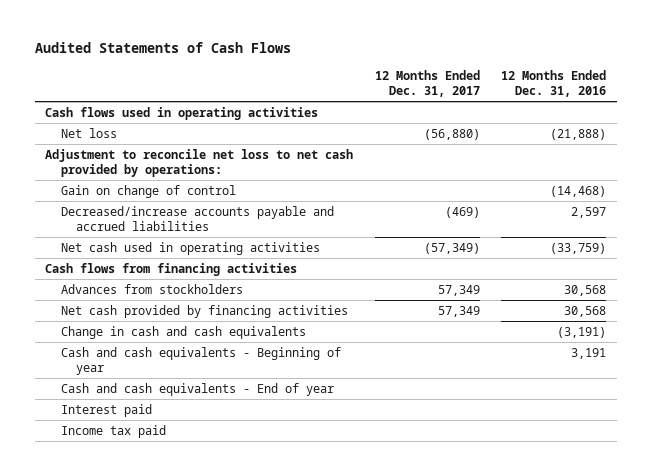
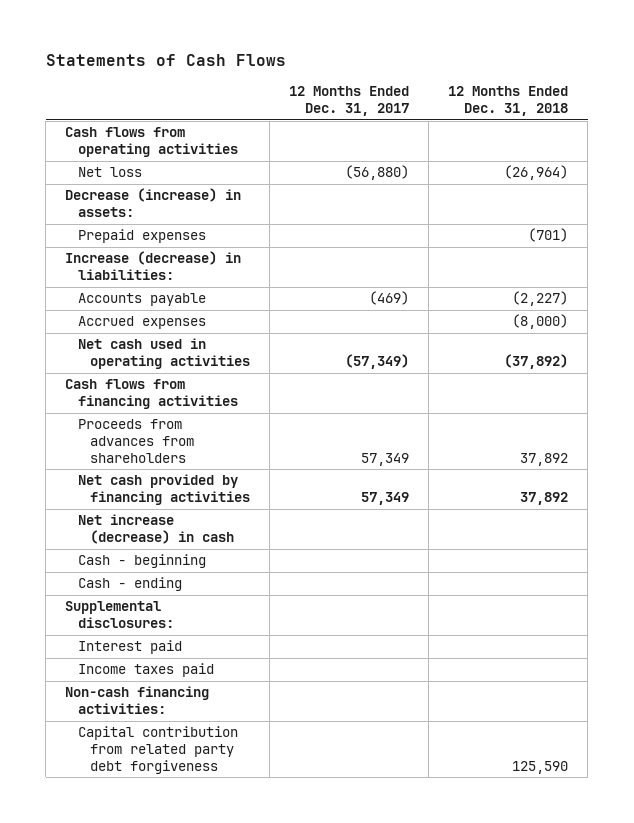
- Audited Statements of Cash Flows
+ Statements of Cash Flows
- | 12 Months Ended Dec. 31, 2017 | 12 Months Ended Dec. 31, 2016
+ | 12 Months Ended Dec. 31, 2017 | 12 Months Ended Dec. 31, 2018
- Cash flows used in operating activities
+ Cash flows from operating activities
- Adjustment to reconcile net loss to net cash provided by operations:
- Gain on change of control | | (14,468)
- Decreased/increase accounts payable and accrued liabilities | (469) | 2,597
+ Decrease (increase) in assets:
+ Prepaid expenses | | (701)
+ Increase (decrease) in liabilities:
+ Accounts payable | (469) | (2,227)
+ Accrued expenses | | (8,000)
- Advances from stockholders | 57,349 | 30,568
+ Proceeds from advances from shareholders | 57,349 | 37,892
- Change in cash and cash equivalents | | (3,191)
- Cash and cash equivalents - Beginning of year | | 3,191
- Cash and cash equivalents - End of year
+ Net increase (decrease) in cash
+ Cash - beginning
+ Cash - ending
+ Supplemental disclosures:
- Income tax paid
+ Income taxes paid
+ Non-cash financing activities:
+ Capital contribution from related party debt forgiveness | | 125,590

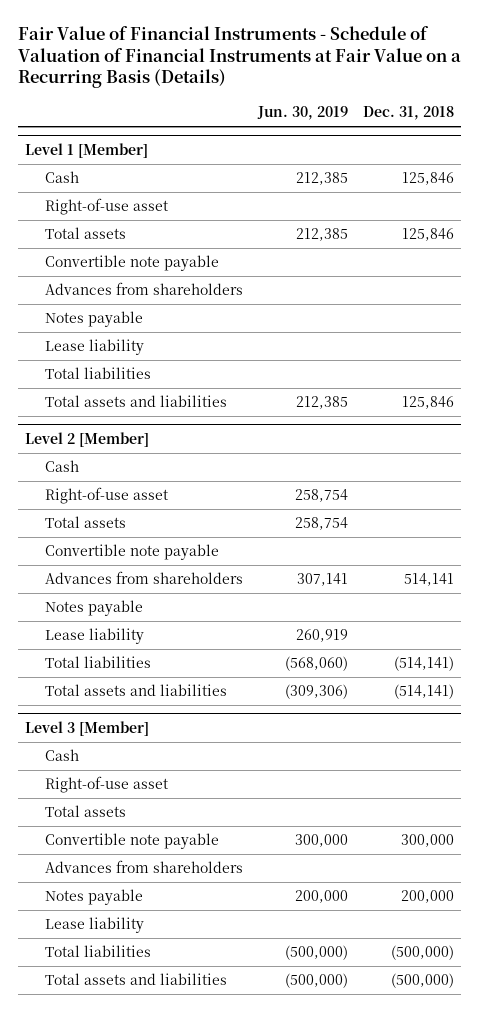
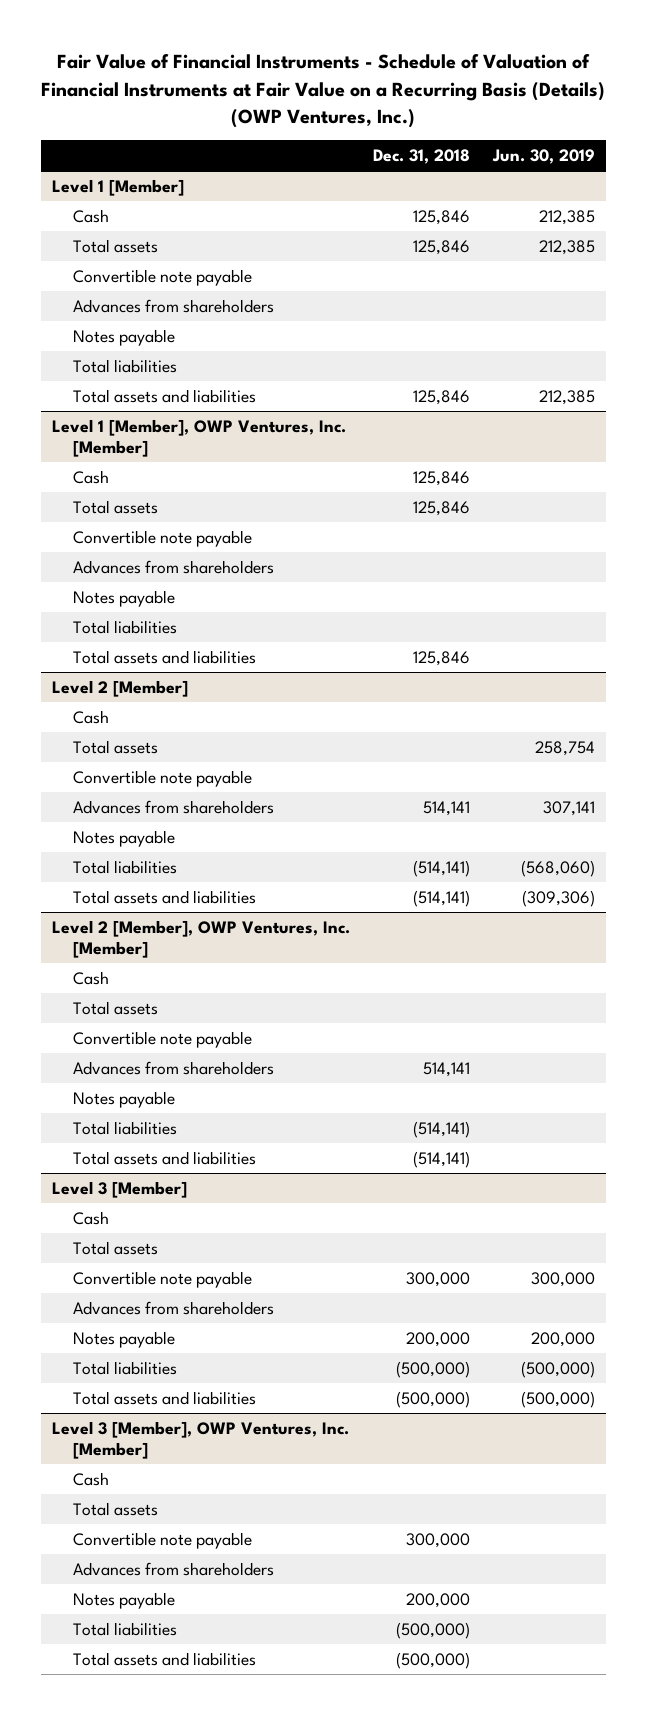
- Fair Value of Financial Instruments - Schedule of Valuation of Financial Instruments at Fair Value on a Recurring Basis (Details)
+ Fair Value of Financial Instruments - Schedule of Valuation of Financial Instruments at Fair Value on a Recurring Basis (Details) (OWP Ventures, Inc.)
- | Jun. 30, 2019 | Dec. 31, 2018
+ | Dec. 31, 2018 | Jun. 30, 2019
@ Level 1 [Member]
- Right-of-use asset
- Lease liability
+ Level 1 [Member], OWP Ventures, Inc. [Member]
+ Cash | 125,846 |
+ Total assets | 125,846 |
+ Convertible note payable
+ Advances from shareholders
+ Notes payable
+ Total liabilities
+ Total assets and liabilities | 125,846 |
@ Level 2 [Member]
- Right-of-use asset | 258,754 |
- Lease liability | 260,919 |
+ Level 2 [Member], OWP Ventures, Inc. [Member]
+ Cash
+ Total assets
+ Convertible note payable
+ Advances from shareholders | 514,141 |
+ Notes payable
+ Total liabilities | (514,141) |
+ Total assets and liabilities | (514,141) |
@ Level 3 [Member]
- Right-of-use asset
- Lease liability
+ Level 3 [Member], OWP Ventures, Inc. [Member]
+ Cash
+ Total assets
+ Convertible note payable | 300,000 |
+ Advances from shareholders
+ Notes payable | 200,000 |
+ Total liabilities | (500,000) |
+ Total assets and liabilities | (500,000) |

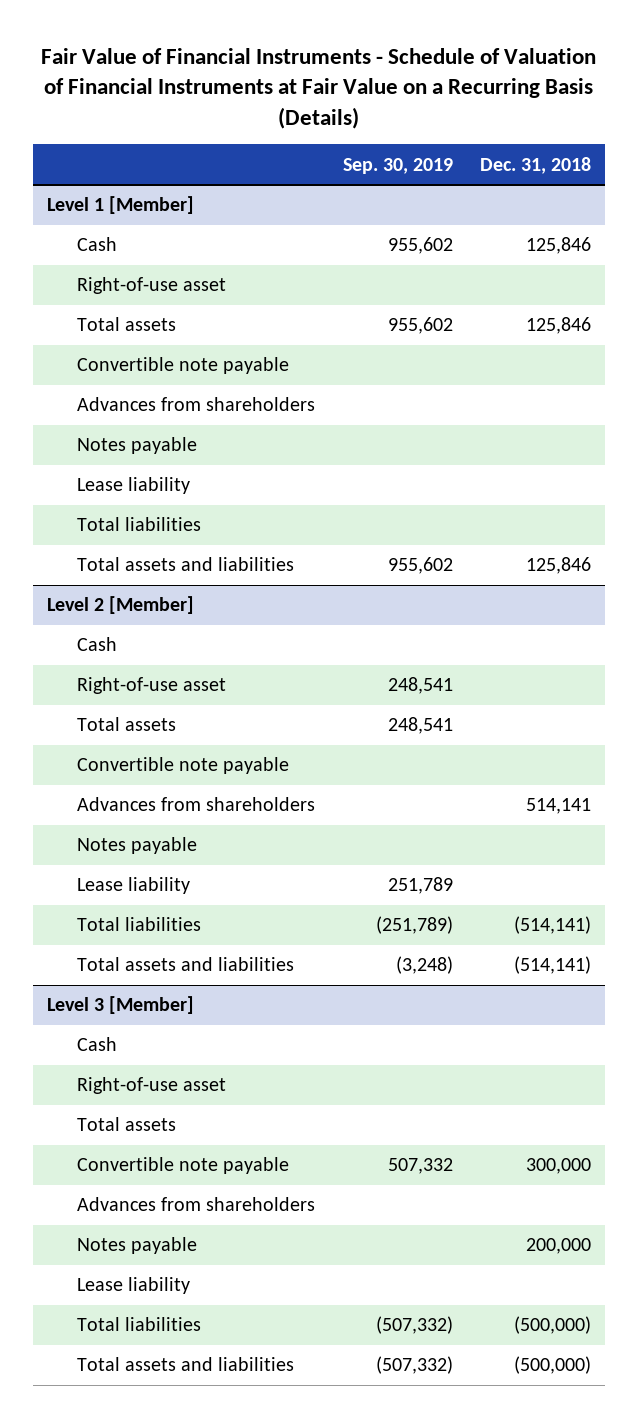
- Fair Value of Financial Instruments - Schedule of Valuation of Financial Instruments at Fair Value on a Recurring Basis (Details) (OWP Ventures, Inc.)
+ Fair Value of Financial Instruments - Schedule of Valuation of Financial Instruments at Fair Value on a Recurring Basis (Details)
- | Dec. 31, 2018 | Jun. 30, 2019
+ | Sep. 30, 2019 | Dec. 31, 2018
@ Level 1 [Member]
- Total assets | 125,846 | 212,385
- Convertible note payable
- Advances from shareholders
- Notes payable
- Total liabilities
- Total assets and liabilities | 125,846 | 212,385
- Level 1 [Member], OWP Ventures, Inc. [Member]
- Cash | 125,846 |
@ Level 1 [Member]
+ Right-of-use asset
+ Lease liability
@ Level 2 [Member]
- Total assets | | 258,754
- Convertible note payable
- Advances from shareholders | 514,141 | 307,141
- Notes payable
- Total liabilities | (514,141) | (568,060)
- Total assets and liabilities | (514,141) | (309,306)
- Level 2 [Member], OWP Ventures, Inc. [Member]
- Cash
@ Level 2 [Member]
+ Right-of-use asset | 248,541 |
+ Lease liability | 251,789 |
@ Level 3 [Member]
- Total assets
- Convertible note payable | 300,000 | 300,000
- Advances from shareholders
- Notes payable | 200,000 | 200,000
- Total liabilities | (500,000) | (500,000)
- Total assets and liabilities | (500,000) | (500,000)
- Level 3 [Member], OWP Ventures, Inc. [Member]
- Cash
@ Level 3 [Member]
+ Right-of-use asset
+ Lease liability

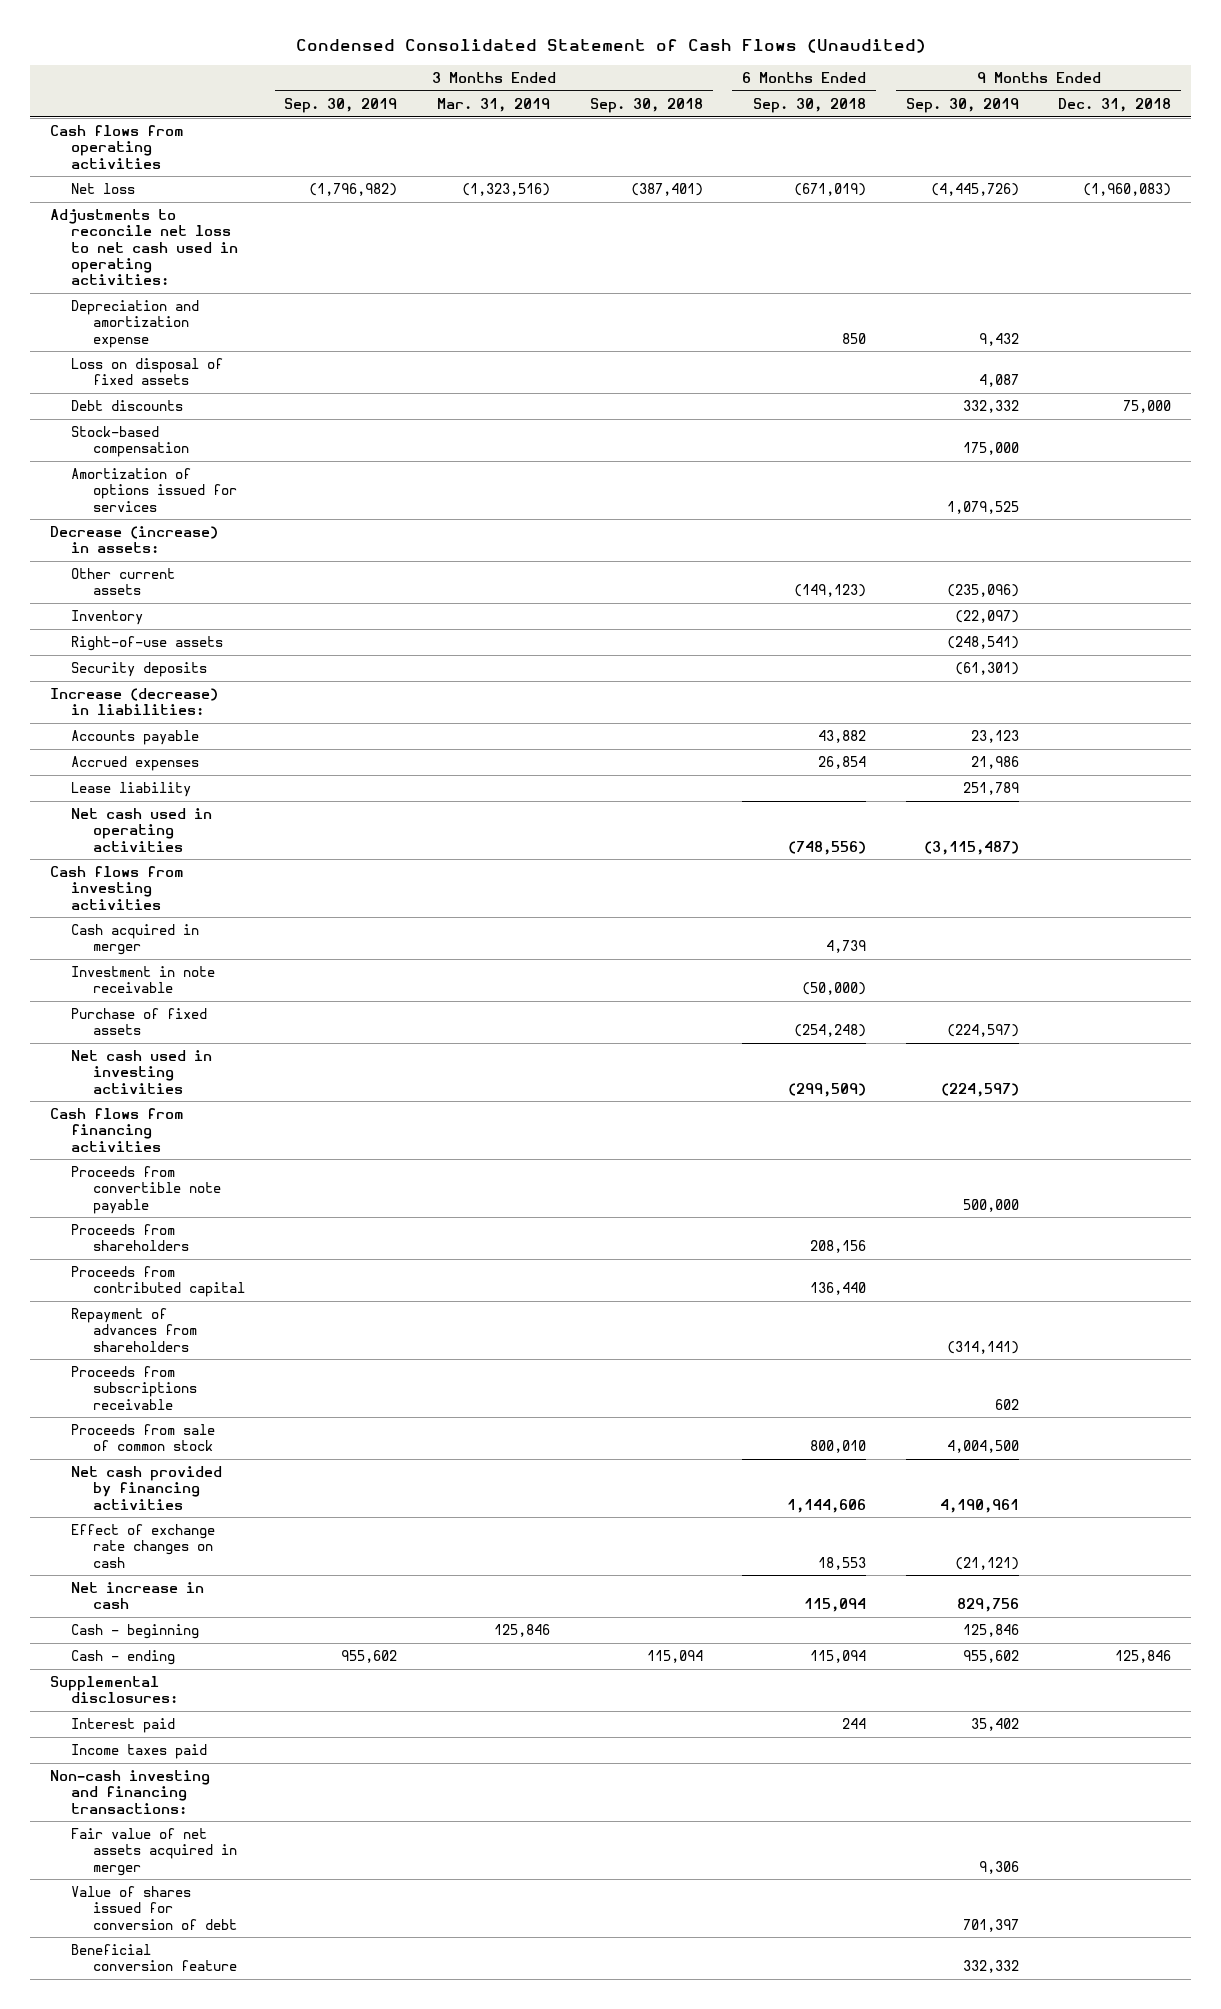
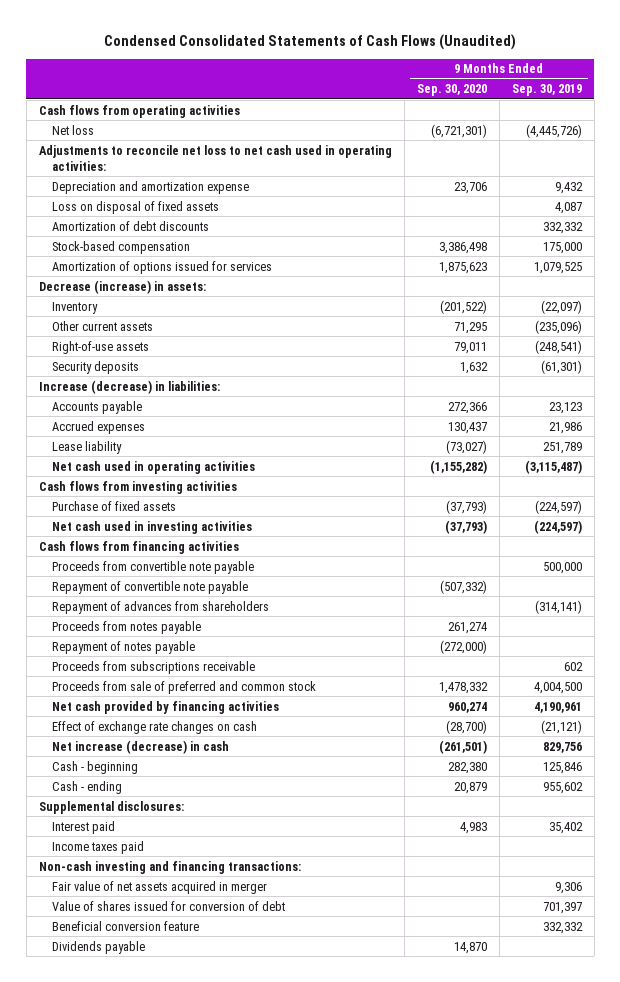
- Condensed Consolidated Statement of Cash Flows (Unaudited)
+ Condensed Consolidated Statements of Cash Flows (Unaudited)
- | 3 Months Ended Sep. 30, 2019 | 3 Months Ended Mar. 31, 2019 | 3 Months Ended Sep. 30, 2018 | 6 Months Ended Sep. 30, 2018 | 9 Months Ended Sep. 30, 2019 | 9 Months Ended Dec. 31, 2018
+ | 9 Months Ended Sep. 30, 2020 | 9 Months Ended Sep. 30, 2019
- Debt discounts | | | | | 332,332 | 75,000
+ Amortization of debt discounts | | 332,332
moved down: Other current assets | 71,295 | (235,096)
- Cash acquired in merger | | | | 4,739 | |
- Investment in note receivable | | | | (50,000) | |
- Proceeds from shareholders | | | | 208,156 | |
- Proceeds from contributed capital | | | | 136,440 | |
+ Repayment of convertible note payable | (507,332) |
+ Proceeds from notes payable | 261,274 |
+ Repayment of notes payable | (272,000) |
- Proceeds from sale of common stock | | | | 800,010 | 4,004,500 |
+ Proceeds from sale of preferred and common stock | 1,478,332 | 4,004,500
- Net increase in cash | | | | 115,094 | 829,756 |
+ Net increase (decrease) in cash | (261,501) | 829,756
+ Dividends payable | 14,870 |

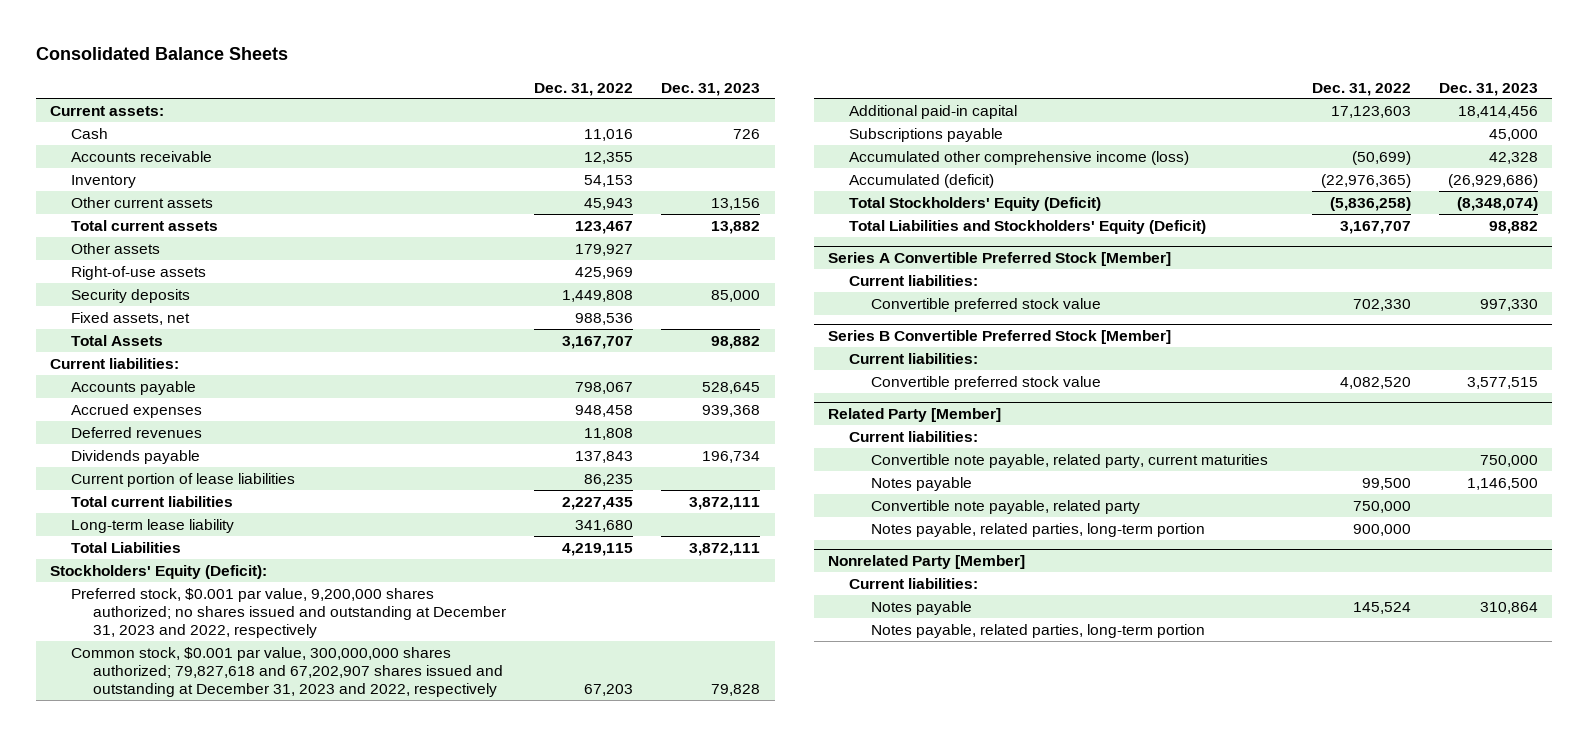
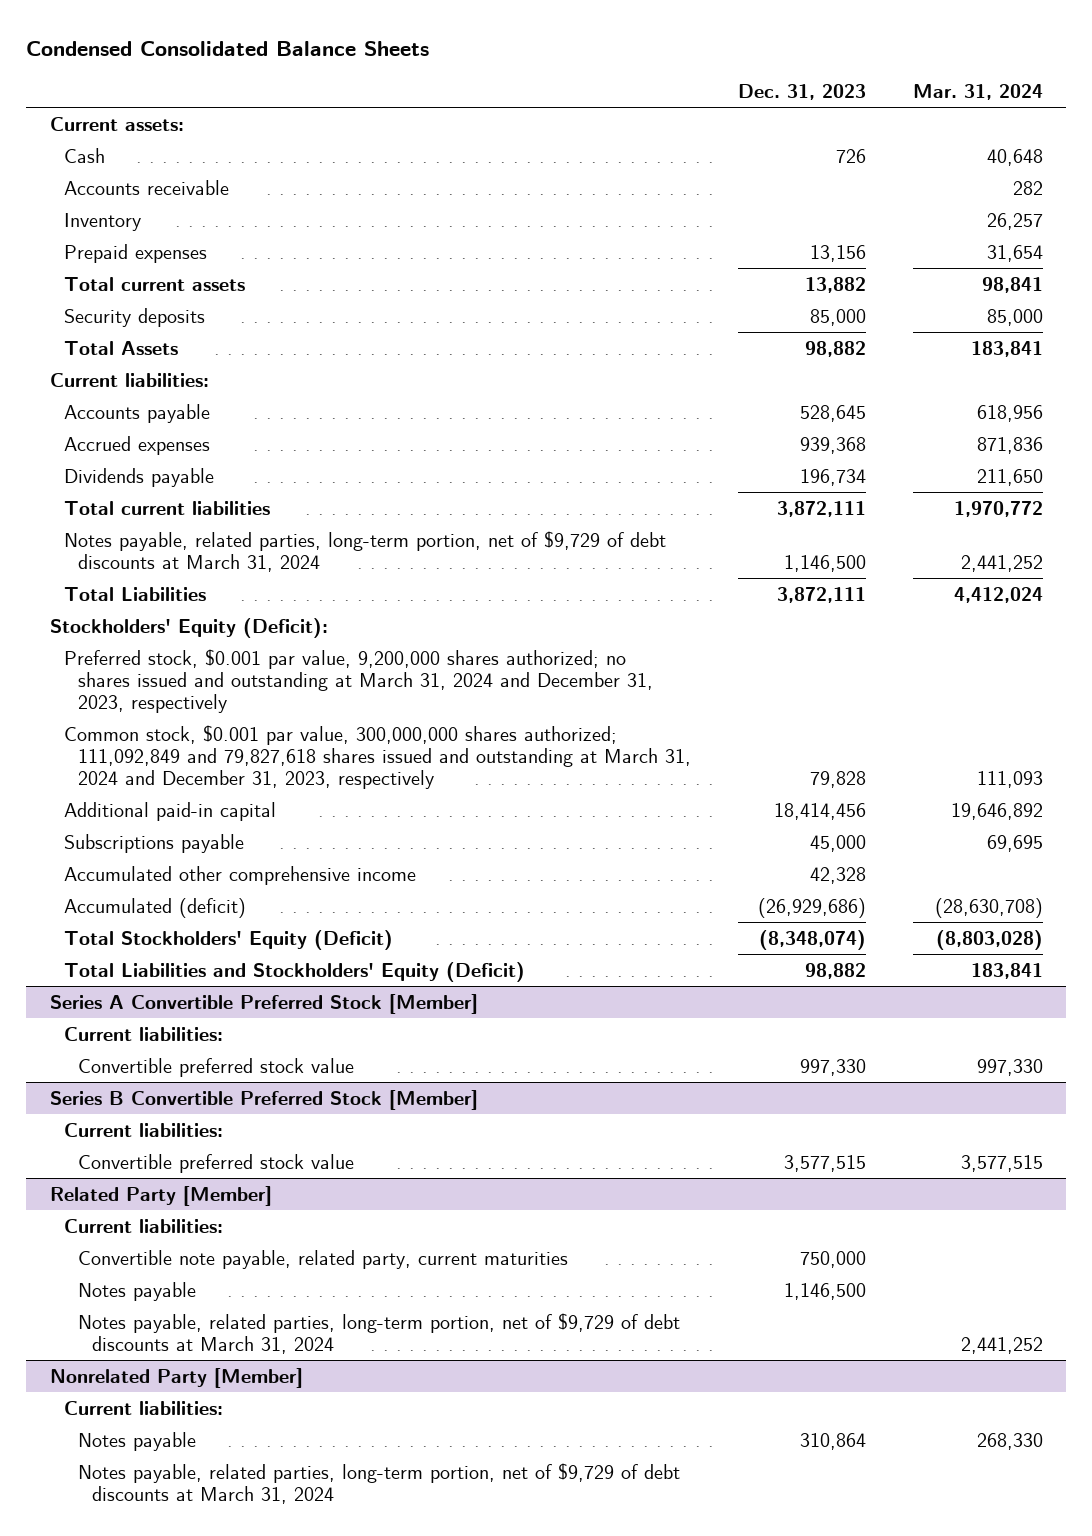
- Consolidated Balance Sheets
+ Condensed Consolidated Balance Sheets
- | Dec. 31, 2022 | Dec. 31, 2023
+ | Dec. 31, 2023 | Mar. 31, 2024
- Other current assets | 45,943 | 13,156
+ Prepaid expenses | 13,156 | 31,654
- Other assets | 179,927 |
- Right-of-use assets | 425,969 |
- Fixed assets, net | 988,536 |
- Deferred revenues | 11,808 |
- Current portion of lease liabilities | 86,235 |
- Long-term lease liability | 341,680 |
+ Notes payable, related parties, long-term portion, net of $9,729 of debt discounts at March 31, 2024 | 1,146,500 | 2,441,252
- Preferred stock, $0.001 par value, 9,200,000 shares authorized; no shares issued and outstanding at December 31, 2023 and 2022, respectively
- Common stock, $0.001 par value, 300,000,000 shares authorized; 79,827,618 and 67,202,907 shares issued and outstanding at December 31, 2023 and 2022, respectively | 67,203 | 79,828
+ Preferred stock, $0.001 par value, 9,200,000 shares authorized; no shares issued and outstanding at March 31, 2024 and December 31, 2023, respectively
+ Common stock, $0.001 par value, 300,000,000 shares authorized; 111,092,849 and 79,827,618 shares issued and outstanding at March 31, 2024 and December 31, 2023, respectively | 79,828 | 111,093
- Accumulated other comprehensive income (loss) | (50,699) | 42,328
+ Accumulated other comprehensive income | 42,328 |
@ Related Party [Member]
- Convertible note payable, related party | 750,000 |
- Notes payable, related parties, long-term portion | 900,000 |
+ Notes payable, related parties, long-term portion, net of $9,729 of debt discounts at March 31, 2024 | | 2,441,252
@ Nonrelated Party [Member]
- Notes payable, related parties, long-term portion
+ Notes payable, related parties, long-term portion, net of $9,729 of debt discounts at March 31, 2024

